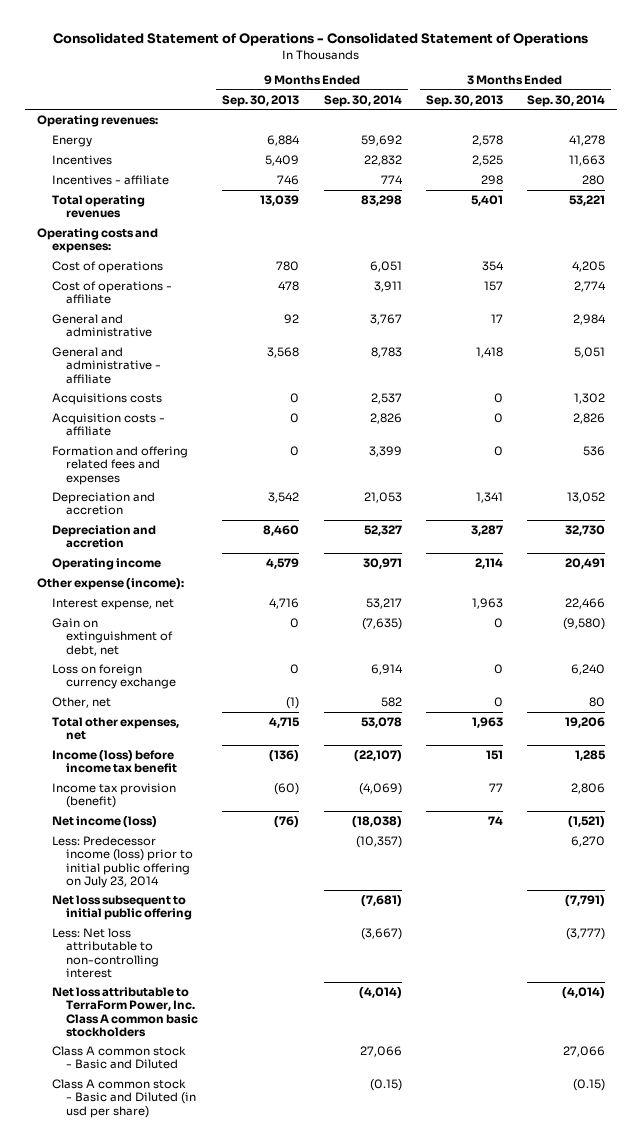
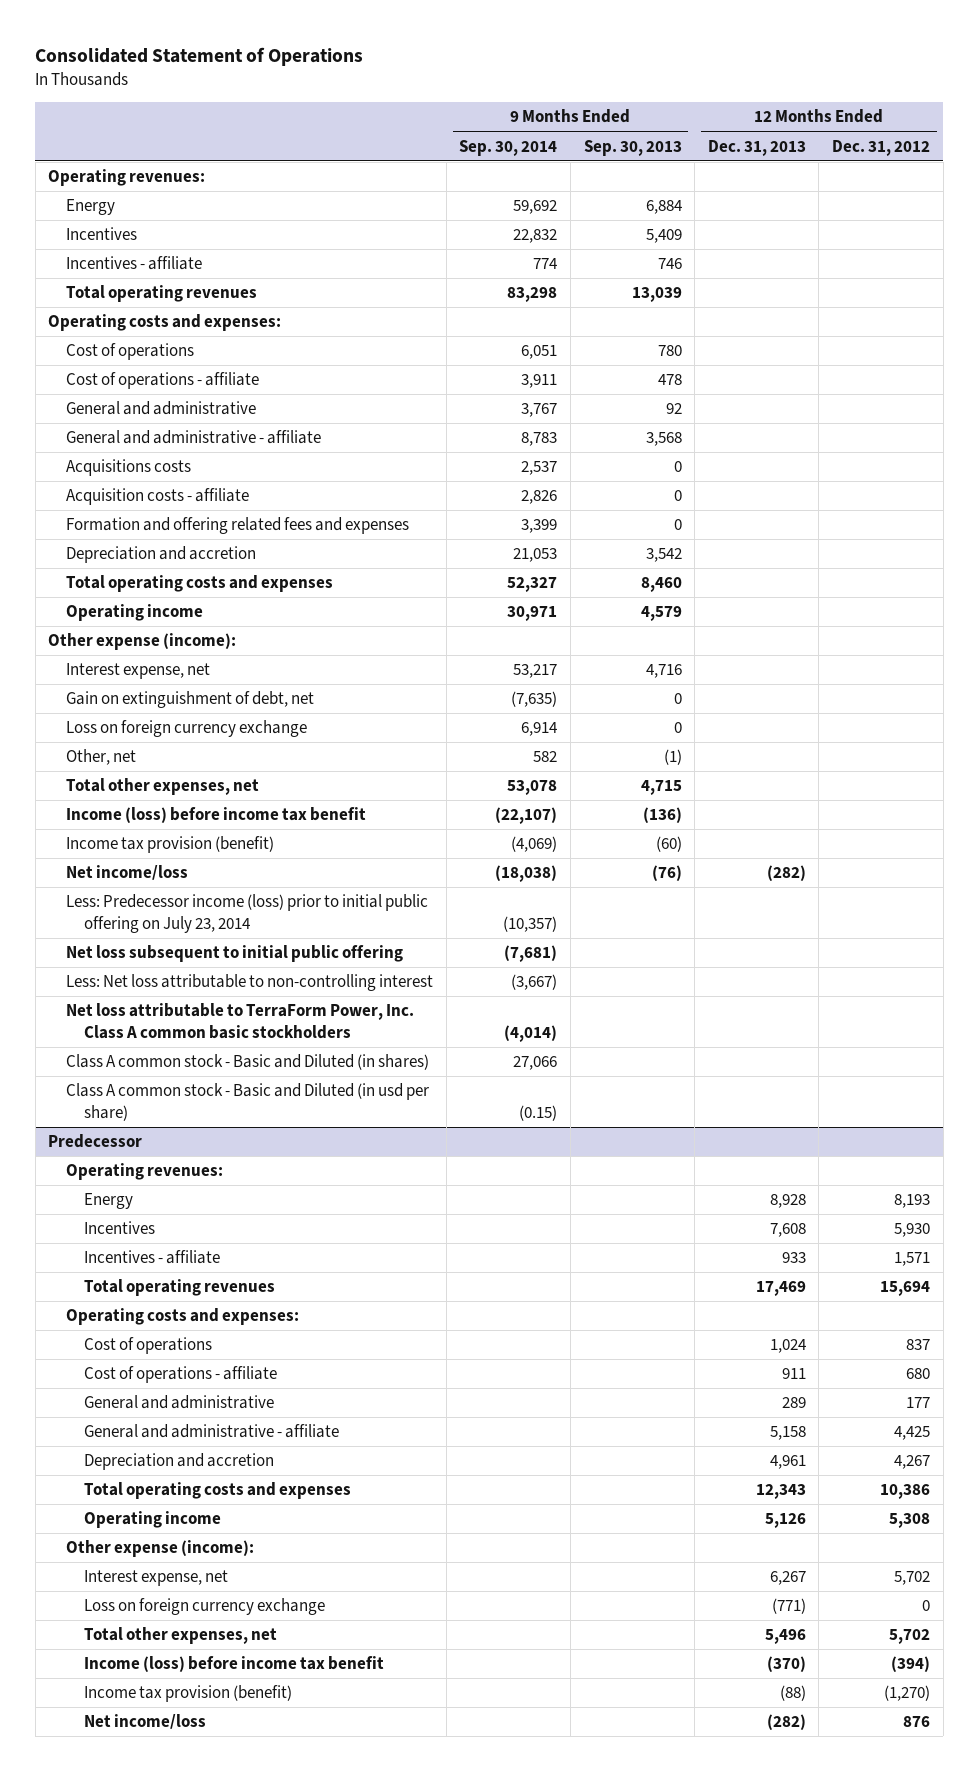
- Consolidated Statement of Operations - Consolidated Statement of Operations
+ Consolidated Statement of Operations
- | 9 Months Ended Sep. 30, 2013 | 9 Months Ended Sep. 30, 2014 | 3 Months Ended Sep. 30, 2013 | 3 Months Ended Sep. 30, 2014
+ | 9 Months Ended Sep. 30, 2014 | 9 Months Ended Sep. 30, 2013 | 12 Months Ended Dec. 31, 2013 | 12 Months Ended Dec. 31, 2012
- Depreciation and accretion | 8,460 | 52,327 | 3,287 | 32,730
+ Total operating costs and expenses | 52,327 | 8,460 | |
- Net income (loss) | (76) | (18,038) | 74 | (1,521)
+ Net income/loss | (18,038) | (76) | (282) |
- Class A common stock - Basic and Diluted | | 27,066 | | 27,066
+ Class A common stock - Basic and Diluted (in shares) | 27,066 | | |
+ Predecessor
+ Operating revenues:
+ Energy | | | 8,928 | 8,193
+ Incentives | | | 7,608 | 5,930
+ Incentives - affiliate | | | 933 | 1,571
+ Total operating revenues | | | 17,469 | 15,694
+ Operating costs and expenses:
+ Cost of operations | | | 1,024 | 837
+ Cost of operations - affiliate | | | 911 | 680
+ General and administrative | | | 289 | 177
+ General and administrative - affiliate | | | 5,158 | 4,425
+ Depreciation and accretion | | | 4,961 | 4,267
+ Total operating costs and expenses | | | 12,343 | 10,386
+ Operating income | | | 5,126 | 5,308
+ Other expense (income):
+ Interest expense, net | | | 6,267 | 5,702
+ Loss on foreign currency exchange | | | (771) | 0
+ Total other expenses, net | | | 5,496 | 5,702
+ Income (loss) before income tax benefit | | | (370) | (394)
+ Income tax provision (benefit) | | | (88) | (1,270)
+ Net income/loss | | | (282) | 876

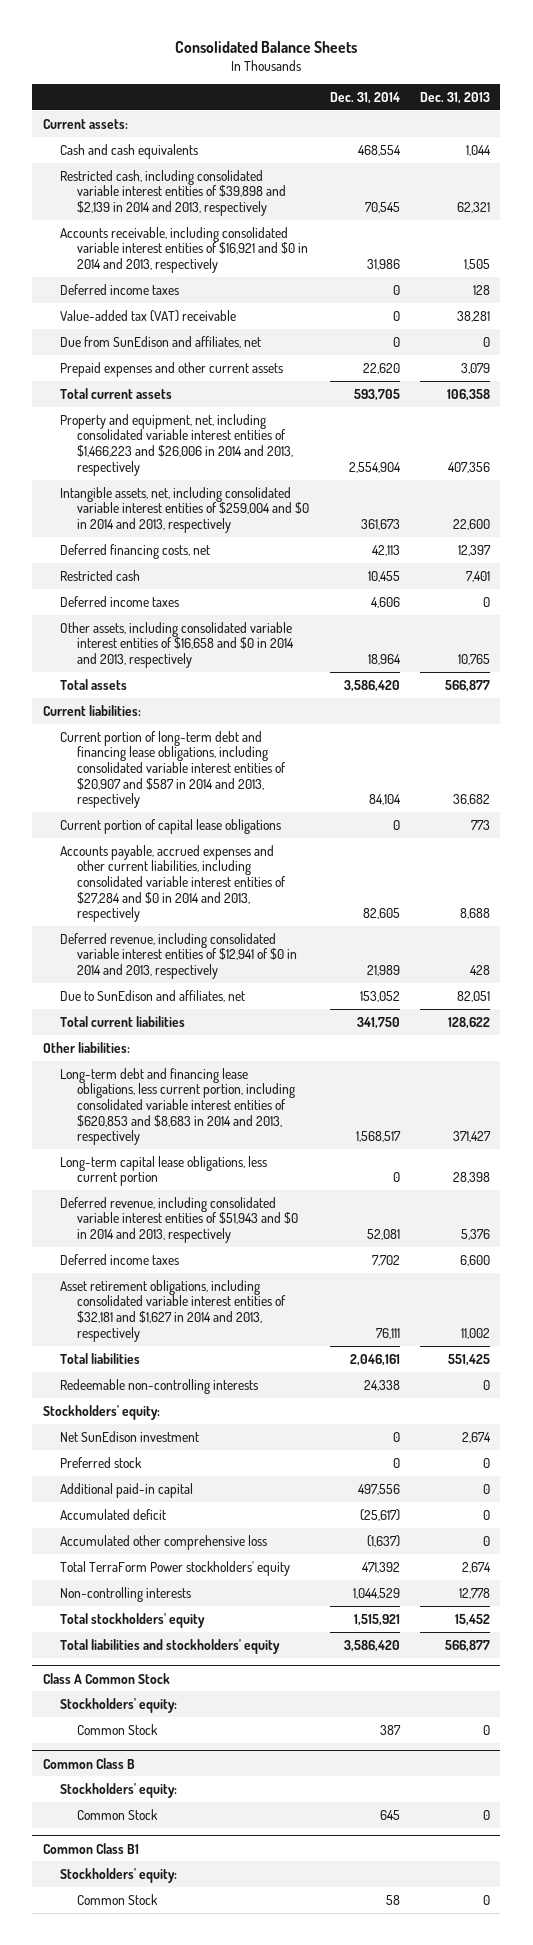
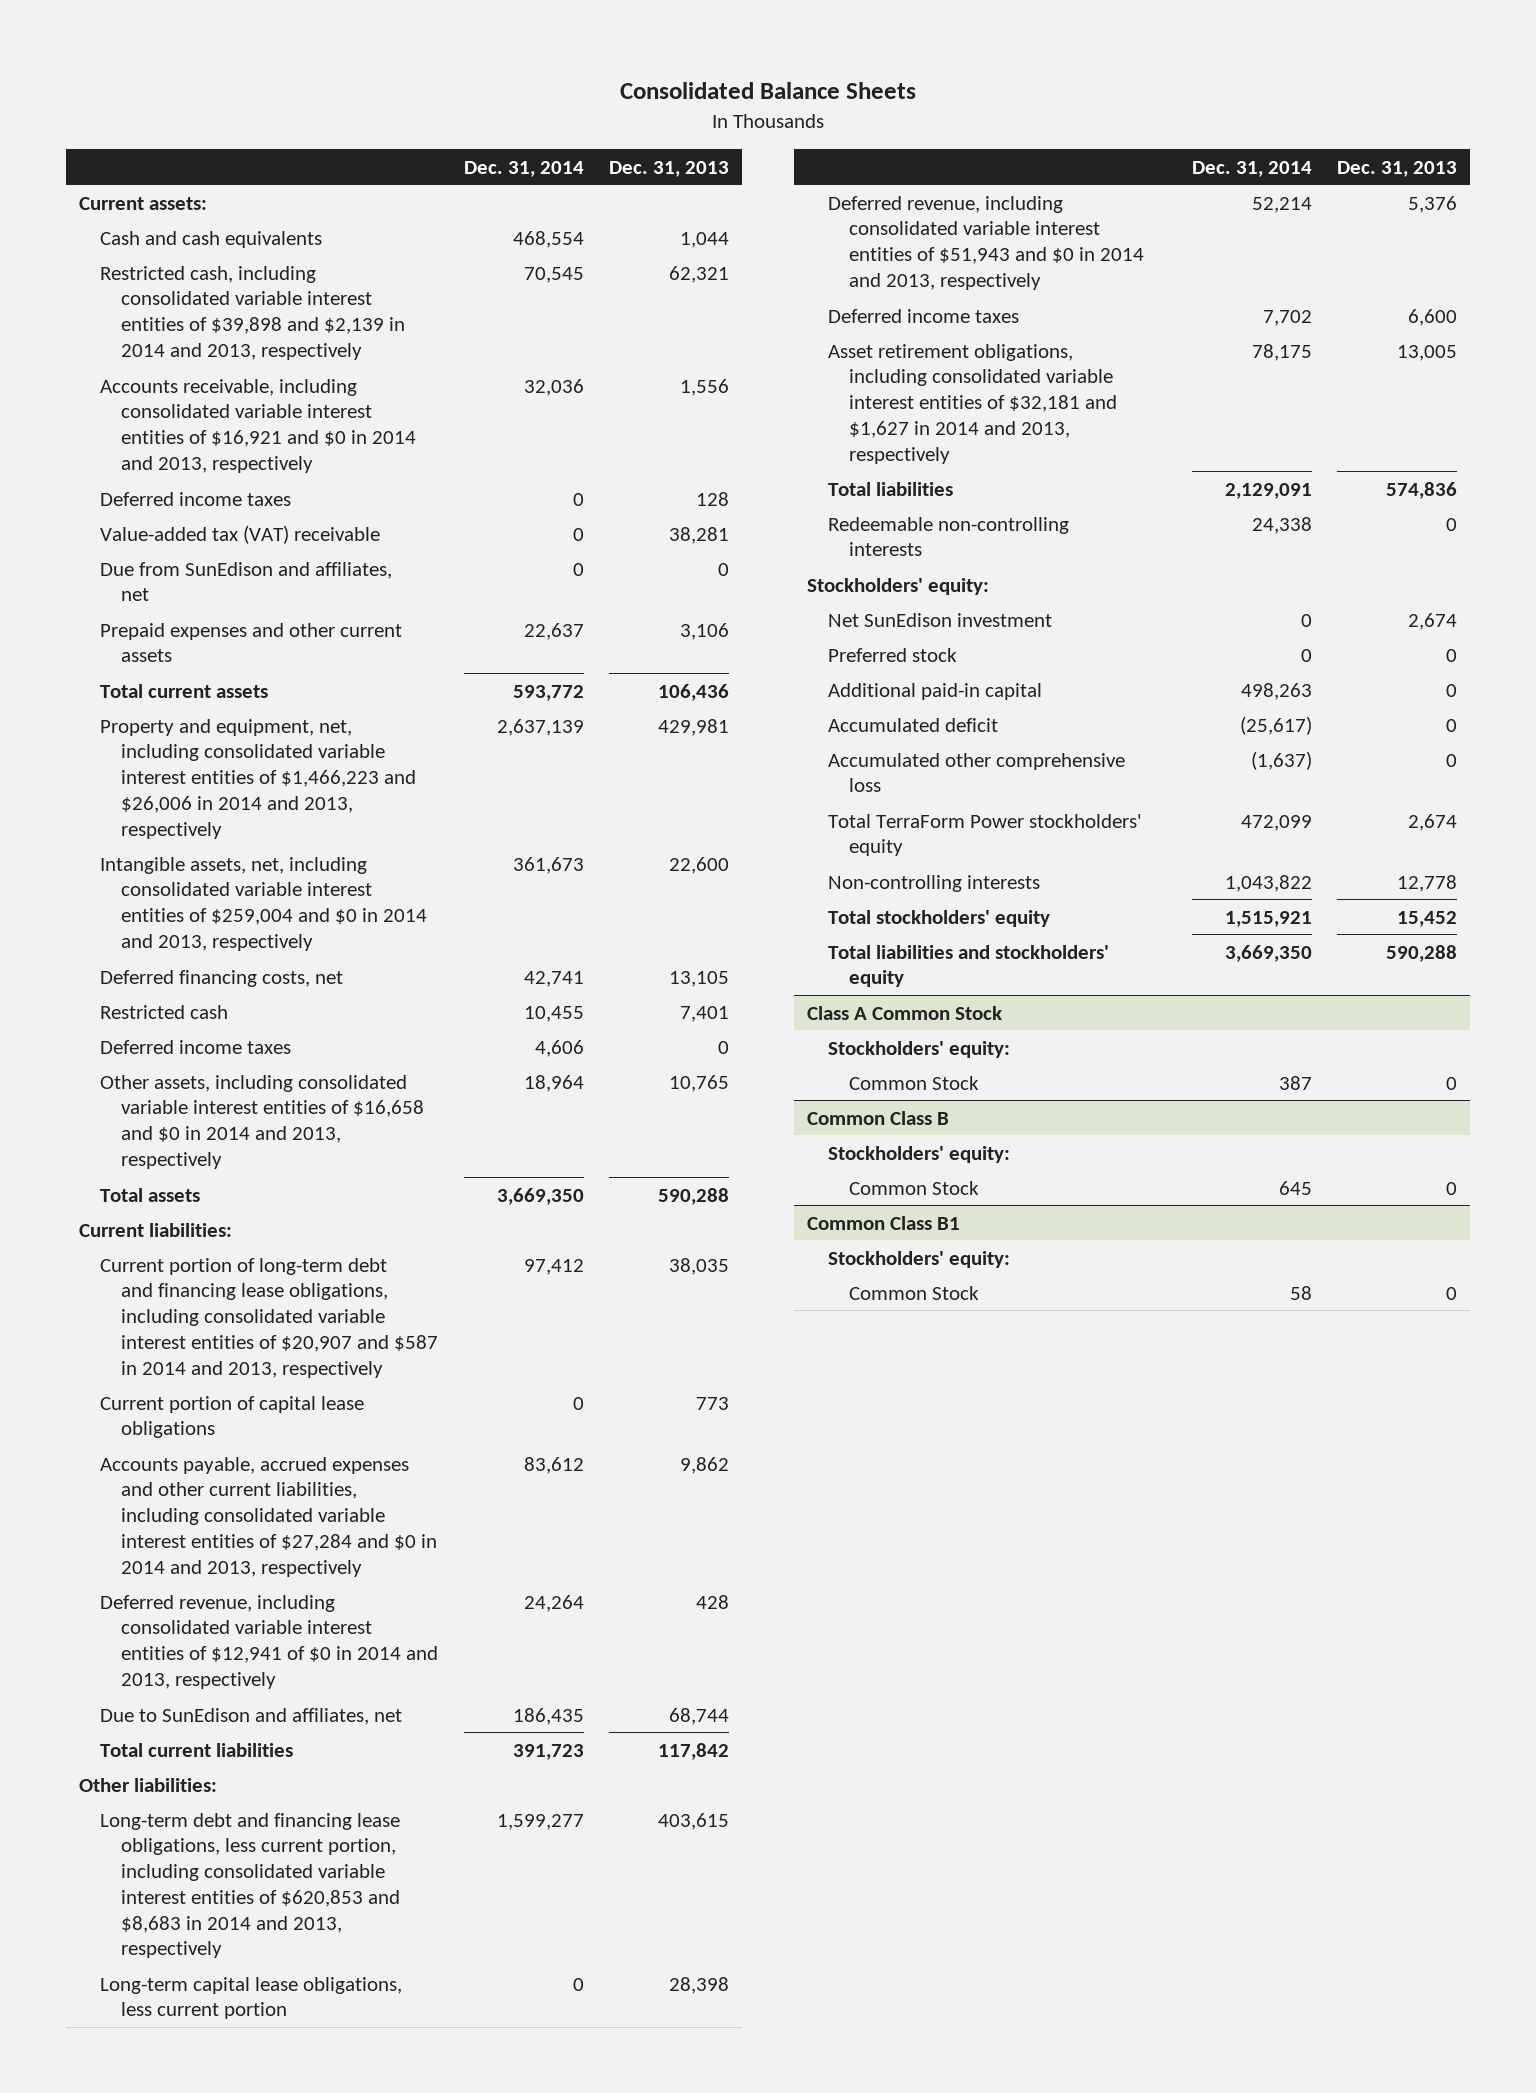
- Accounts receivable, including consolidated variable interest entities of $16,921 and $0 in 2014 and 2013, respectively | 31,986 | 1,505
+ Accounts receivable, including consolidated variable interest entities of $16,921 and $0 in 2014 and 2013, respectively | 32,036 | 1,556
- Prepaid expenses and other current assets | 22,620 | 3,079
- Total current assets | 593,705 | 106,358
- Property and equipment, net, including consolidated variable interest entities of $1,466,223 and $26,006 in 2014 and 2013, respectively | 2,554,904 | 407,356
+ Prepaid expenses and other current assets | 22,637 | 3,106
+ Total current assets | 593,772 | 106,436
+ Property and equipment, net, including consolidated variable interest entities of $1,466,223 and $26,006 in 2014 and 2013, respectively | 2,637,139 | 429,981
- Deferred financing costs, net | 42,113 | 12,397
+ Deferred financing costs, net | 42,741 | 13,105
- Total assets | 3,586,420 | 566,877
+ Total assets | 3,669,350 | 590,288
- Current portion of long-term debt and financing lease obligations, including consolidated variable interest entities of $20,907 and $587 in 2014 and 2013, respectively | 84,104 | 36,682
+ Current portion of long-term debt and financing lease obligations, including consolidated variable interest entities of $20,907 and $587 in 2014 and 2013, respectively | 97,412 | 38,035
- Accounts payable, accrued expenses and other current liabilities, including consolidated variable interest entities of $27,284 and $0 in 2014 and 2013, respectively | 82,605 | 8,688
- Deferred revenue, including consolidated variable interest entities of $12,941 of $0 in 2014 and 2013, respectively | 21,989 | 428
- Due to SunEdison and affiliates, net | 153,052 | 82,051
- Total current liabilities | 341,750 | 128,622
+ Accounts payable, accrued expenses and other current liabilities, including consolidated variable interest entities of $27,284 and $0 in 2014 and 2013, respectively | 83,612 | 9,862
+ Deferred revenue, including consolidated variable interest entities of $12,941 of $0 in 2014 and 2013, respectively | 24,264 | 428
+ Due to SunEdison and affiliates, net | 186,435 | 68,744
+ Total current liabilities | 391,723 | 117,842
- Long-term debt and financing lease obligations, less current portion, including consolidated variable interest entities of $620,853 and $8,683 in 2014 and 2013, respectively | 1,568,517 | 371,427
+ Long-term debt and financing lease obligations, less current portion, including consolidated variable interest entities of $620,853 and $8,683 in 2014 and 2013, respectively | 1,599,277 | 403,615
- Deferred revenue, including consolidated variable interest entities of $51,943 and $0 in 2014 and 2013, respectively | 52,081 | 5,376
+ Deferred revenue, including consolidated variable interest entities of $51,943 and $0 in 2014 and 2013, respectively | 52,214 | 5,376
- Asset retirement obligations, including consolidated variable interest entities of $32,181 and $1,627 in 2014 and 2013, respectively | 76,111 | 11,002
- Total liabilities | 2,046,161 | 551,425
+ Asset retirement obligations, including consolidated variable interest entities of $32,181 and $1,627 in 2014 and 2013, respectively | 78,175 | 13,005
+ Total liabilities | 2,129,091 | 574,836
- Additional paid-in capital | 497,556 | 0
+ Additional paid-in capital | 498,263 | 0
- Total TerraForm Power stockholders' equity | 471,392 | 2,674
- Non-controlling interests | 1,044,529 | 12,778
+ Total TerraForm Power stockholders' equity | 472,099 | 2,674
+ Non-controlling interests | 1,043,822 | 12,778
- Total liabilities and stockholders' equity | 3,586,420 | 566,877
+ Total liabilities and stockholders' equity | 3,669,350 | 590,288

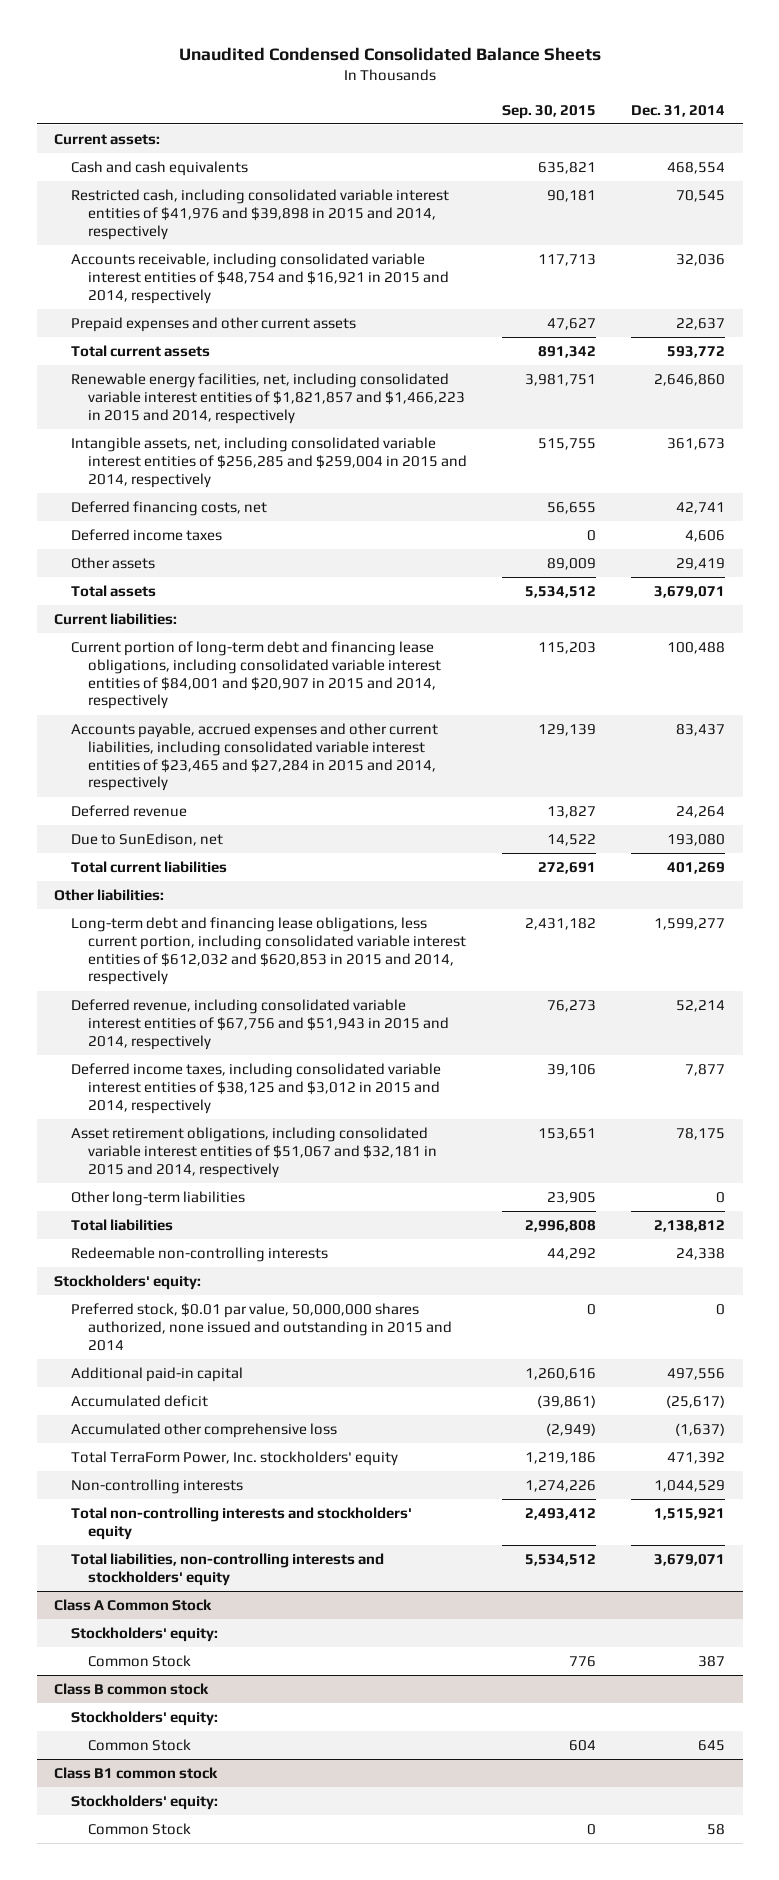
- Consolidated Balance Sheets
+ Unaudited Condensed Consolidated Balance Sheets
- | Dec. 31, 2014 | Dec. 31, 2013
+ | Sep. 30, 2015 | Dec. 31, 2014
- Restricted cash, including consolidated variable interest entities of $39,898 and $2,139 in 2014 and 2013, respectively | 70,545 | 62,321
- Accounts receivable, including consolidated variable interest entities of $16,921 and $0 in 2014 and 2013, respectively | 32,036 | 1,556
- Deferred income taxes | 0 | 128
- Value-added tax (VAT) receivable | 0 | 38,281
- Due from SunEdison and affiliates, net | 0 | 0
+ Restricted cash, including consolidated variable interest entities of $41,976 and $39,898 in 2015 and 2014, respectively | 90,181 | 70,545
+ Accounts receivable, including consolidated variable interest entities of $48,754 and $16,921 in 2015 and 2014, respectively | 117,713 | 32,036
- Property and equipment, net, including consolidated variable interest entities of $1,466,223 and $26,006 in 2014 and 2013, respectively | 2,637,139 | 429,981
- Intangible assets, net, including consolidated variable interest entities of $259,004 and $0 in 2014 and 2013, respectively | 361,673 | 22,600
+ Renewable energy facilities, net, including consolidated variable interest entities of $1,821,857 and $1,466,223 in 2015 and 2014, respectively | 3,981,751 | 2,646,860
+ Intangible assets, net, including consolidated variable interest entities of $256,285 and $259,004 in 2015 and 2014, respectively | 515,755 | 361,673
- Restricted cash | 10,455 | 7,401
- Other assets, including consolidated variable interest entities of $16,658 and $0 in 2014 and 2013, respectively | 18,964 | 10,765
- Total assets | 3,669,350 | 590,288
+ Other assets | 89,009 | 29,419
+ Total assets | 5,534,512 | 3,679,071
- Current portion of long-term debt and financing lease obligations, including consolidated variable interest entities of $20,907 and $587 in 2014 and 2013, respectively | 97,412 | 38,035
- Current portion of capital lease obligations | 0 | 773
- Accounts payable, accrued expenses and other current liabilities, including consolidated variable interest entities of $27,284 and $0 in 2014 and 2013, respectively | 83,612 | 9,862
- Deferred revenue, including consolidated variable interest entities of $12,941 of $0 in 2014 and 2013, respectively | 24,264 | 428
- Due to SunEdison and affiliates, net | 186,435 | 68,744
- Total current liabilities | 391,723 | 117,842
+ Current portion of long-term debt and financing lease obligations, including consolidated variable interest entities of $84,001 and $20,907 in 2015 and 2014, respectively | 115,203 | 100,488
+ Accounts payable, accrued expenses and other current liabilities, including consolidated variable interest entities of $23,465 and $27,284 in 2015 and 2014, respectively | 129,139 | 83,437
+ Deferred revenue | 13,827 | 24,264
+ Due to SunEdison, net | 14,522 | 193,080
+ Total current liabilities | 272,691 | 401,269
- Long-term debt and financing lease obligations, less current portion, including consolidated variable interest entities of $620,853 and $8,683 in 2014 and 2013, respectively | 1,599,277 | 403,615
- Long-term capital lease obligations, less current portion | 0 | 28,398
- Deferred revenue, including consolidated variable interest entities of $51,943 and $0 in 2014 and 2013, respectively | 52,214 | 5,376
- Deferred income taxes | 7,702 | 6,600
- Asset retirement obligations, including consolidated variable interest entities of $32,181 and $1,627 in 2014 and 2013, respectively | 78,175 | 13,005
- Total liabilities | 2,129,091 | 574,836
+ Long-term debt and financing lease obligations, less current portion, including consolidated variable interest entities of $612,032 and $620,853 in 2015 and 2014, respectively | 2,431,182 | 1,599,277
+ Deferred revenue, including consolidated variable interest entities of $67,756 and $51,943 in 2015 and 2014, respectively | 76,273 | 52,214
+ Deferred income taxes, including consolidated variable interest entities of $38,125 and $3,012 in 2015 and 2014, respectively | 39,106 | 7,877
+ Asset retirement obligations, including consolidated variable interest entities of $51,067 and $32,181 in 2015 and 2014, respectively | 153,651 | 78,175
+ Other long-term liabilities | 23,905 | 0
+ Total liabilities | 2,996,808 | 2,138,812
- Net SunEdison investment | 0 | 2,674
- Preferred stock | 0 | 0
- Additional paid-in capital | 498,263 | 0
+ Preferred stock, $0.01 par value, 50,000,000 shares authorized, none issued and outstanding in 2015 and 2014 | 0 | 0
+ Additional paid-in capital | 1,260,616 | 497,556
- Total TerraForm Power stockholders' equity | 472,099 | 2,674
- Non-controlling interests | 1,043,822 | 12,778
- Total stockholders' equity | 1,515,921 | 15,452
- Total liabilities and stockholders' equity | 3,669,350 | 590,288
+ Total TerraForm Power, Inc. stockholders' equity | 1,219,186 | 471,392
+ Non-controlling interests | 1,274,226 | 1,044,529
+ Total non-controlling interests and stockholders' equity | 2,493,412 | 1,515,921
+ Total liabilities, non-controlling interests and stockholders' equity | 5,534,512 | 3,679,071
- Common Class B
+ Class B common stock
- Common Class B1
+ Class B1 common stock

